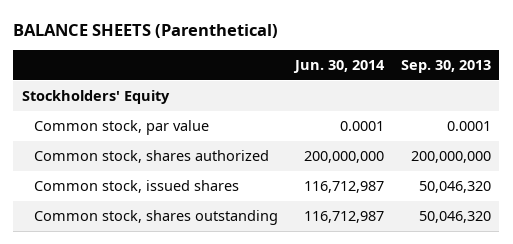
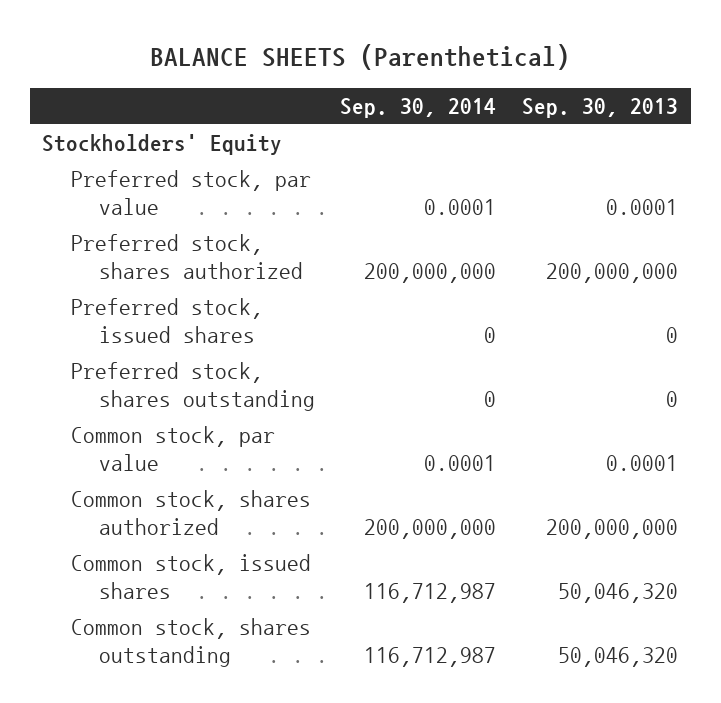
- | Jun. 30, 2014 | Sep. 30, 2013
+ | Sep. 30, 2014 | Sep. 30, 2013
+ Preferred stock, par value | 0.0001 | 0.0001
+ Preferred stock, shares authorized | 200,000,000 | 200,000,000
+ Preferred stock, issued shares | 0 | 0
+ Preferred stock, shares outstanding | 0 | 0

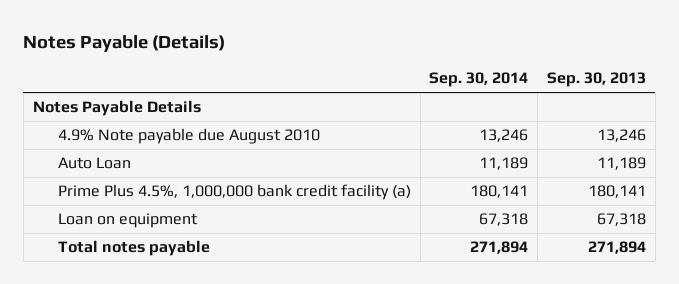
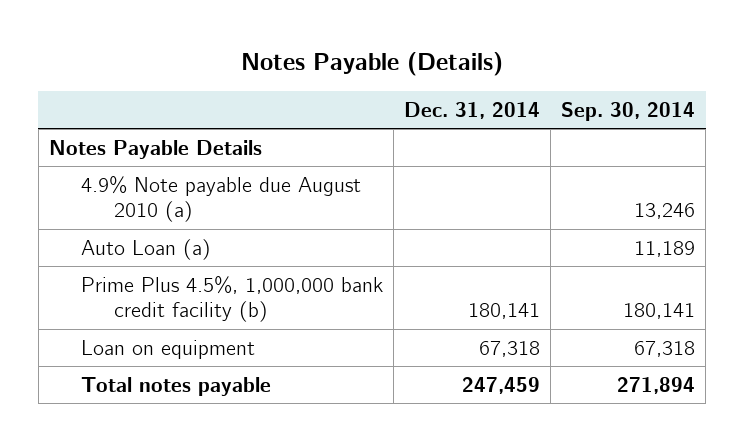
- | Sep. 30, 2014 | Sep. 30, 2013
+ | Dec. 31, 2014 | Sep. 30, 2014
- 4.9% Note payable due August 2010 | 13,246 | 13,246
- Auto Loan | 11,189 | 11,189
- Prime Plus 4.5%, 1,000,000 bank credit facility (a) | 180,141 | 180,141
+ 4.9% Note payable due August 2010 (a) | | 13,246
+ Auto Loan (a) | | 11,189
+ Prime Plus 4.5%, 1,000,000 bank credit facility (b) | 180,141 | 180,141

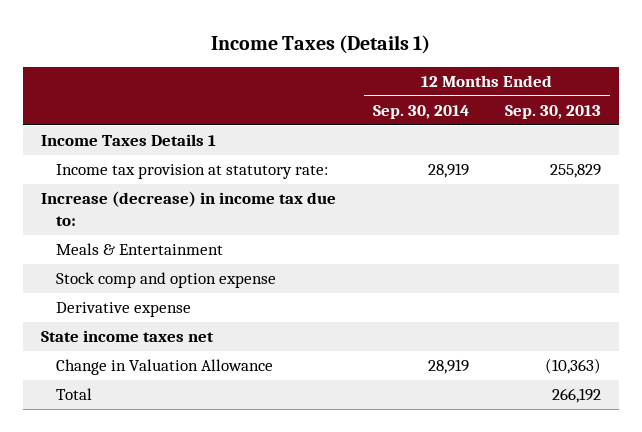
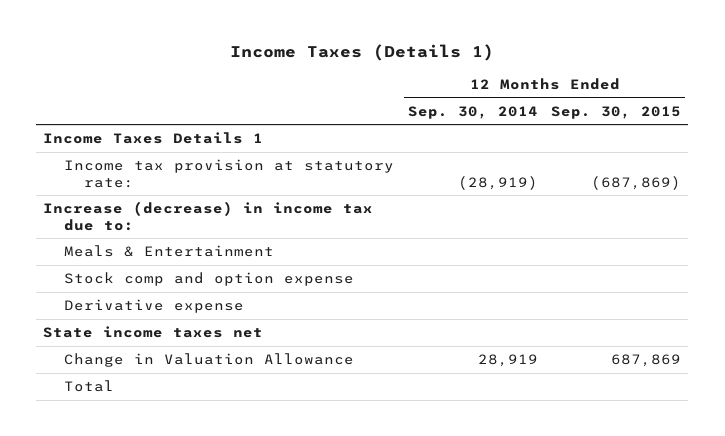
- | 12 Months Ended Sep. 30, 2014 | 12 Months Ended Sep. 30, 2013
+ | 12 Months Ended Sep. 30, 2014 | 12 Months Ended Sep. 30, 2015
- Income tax provision at statutory rate: | 28,919 | 255,829
+ Income tax provision at statutory rate: | (28,919) | (687,869)

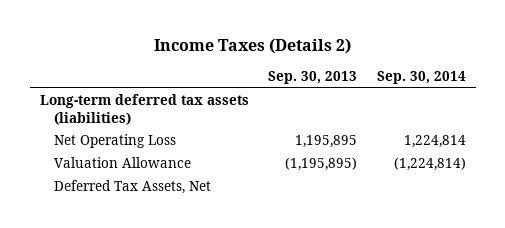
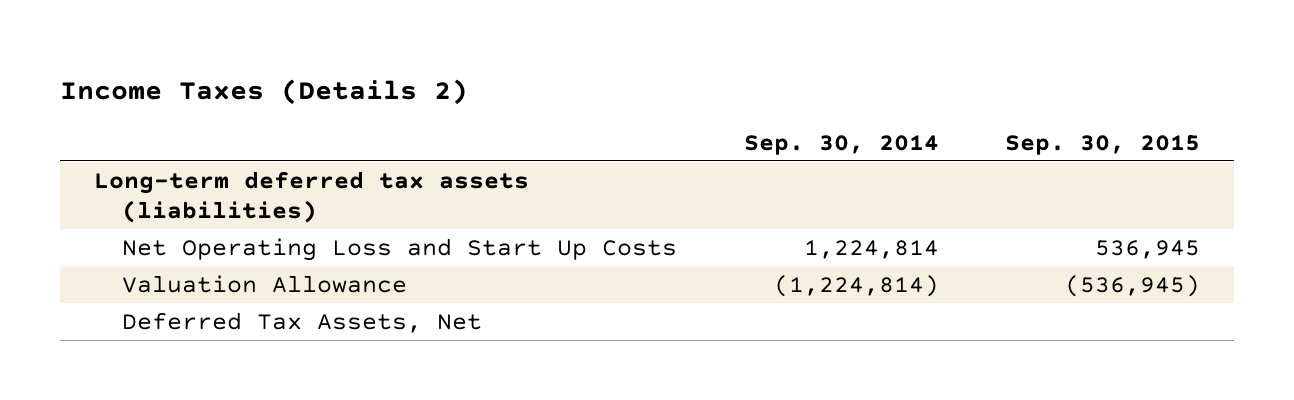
- | Sep. 30, 2013 | Sep. 30, 2014
+ | Sep. 30, 2014 | Sep. 30, 2015
- Net Operating Loss | 1,195,895 | 1,224,814
+ Net Operating Loss and Start Up Costs | 1,224,814 | 536,945

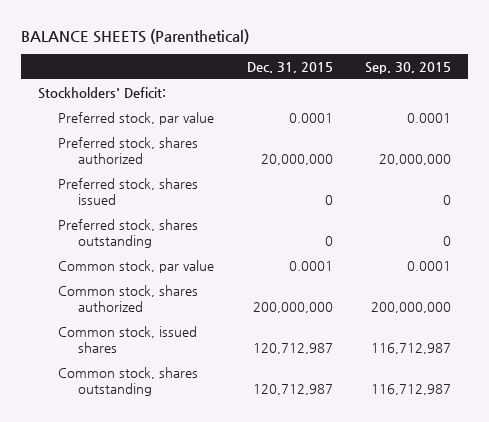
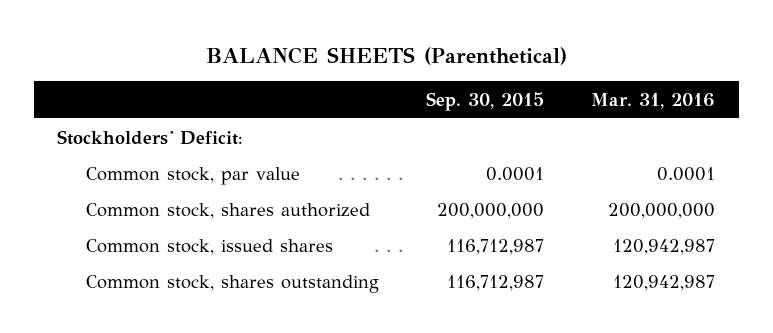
- | Dec. 31, 2015 | Sep. 30, 2015
+ | Sep. 30, 2015 | Mar. 31, 2016
- Preferred stock, par value | 0.0001 | 0.0001
- Preferred stock, shares authorized | 20,000,000 | 20,000,000
- Preferred stock, shares issued | 0 | 0
- Preferred stock, shares outstanding | 0 | 0

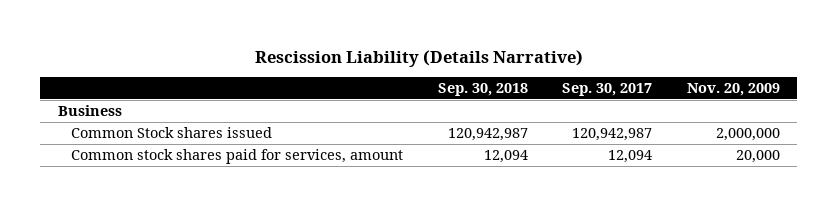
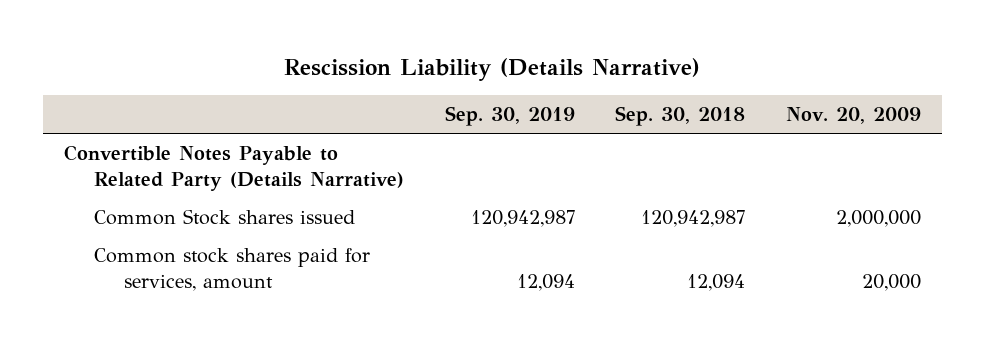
- | Sep. 30, 2018 | Sep. 30, 2017 | Nov. 20, 2009
+ | Sep. 30, 2019 | Sep. 30, 2018 | Nov. 20, 2009
- Business
+ Convertible Notes Payable to Related Party (Details Narrative)

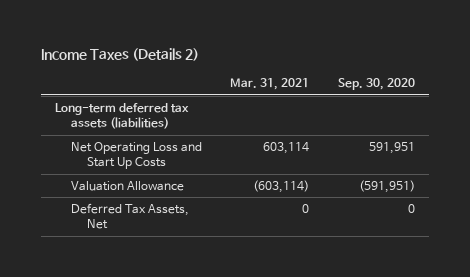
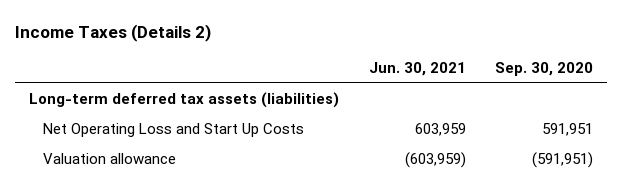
- | Mar. 31, 2021 | Sep. 30, 2020
+ | Jun. 30, 2021 | Sep. 30, 2020
- Valuation Allowance | (603,114) | (591,951)
- Deferred Tax Assets, Net | 0 | 0
+ Valuation allowance | (603,959) | (591,951)

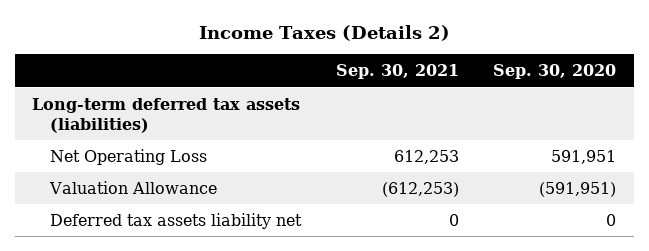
- | Jun. 30, 2021 | Sep. 30, 2020
+ | Sep. 30, 2021 | Sep. 30, 2020
- Net Operating Loss and Start Up Costs | 603,959 | 591,951
- Valuation allowance | (603,959) | (591,951)
+ Net Operating Loss | 612,253 | 591,951
+ Valuation Allowance | (612,253) | (591,951)
+ Deferred tax assets liability net | 0 | 0

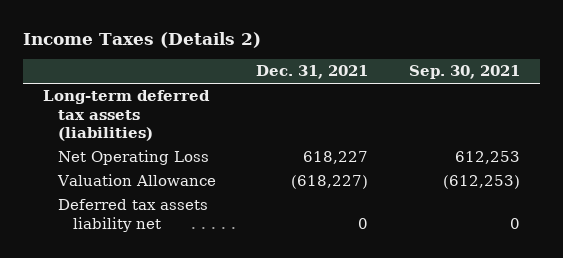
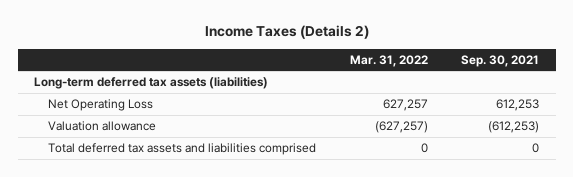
- | Dec. 31, 2021 | Sep. 30, 2021
+ | Mar. 31, 2022 | Sep. 30, 2021
- Valuation Allowance | (618,227) | (612,253)
- Deferred tax assets liability net | 0 | 0
+ Valuation allowance | (627,257) | (612,253)
+ Total deferred tax assets and liabilities comprised | 0 | 0

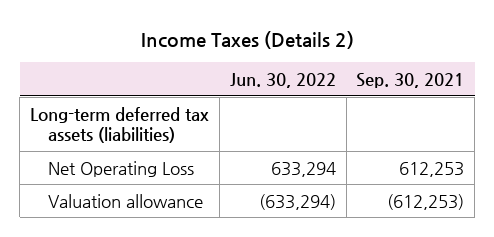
- | Mar. 31, 2022 | Sep. 30, 2021
+ | Jun. 30, 2022 | Sep. 30, 2021
- Total deferred tax assets and liabilities comprised | 0 | 0

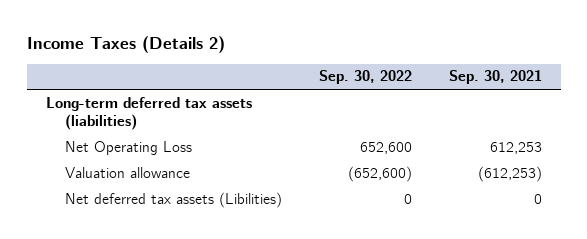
- | Jun. 30, 2022 | Sep. 30, 2021
+ | Sep. 30, 2022 | Sep. 30, 2021
+ Net deferred tax assets (Libilities) | 0 | 0

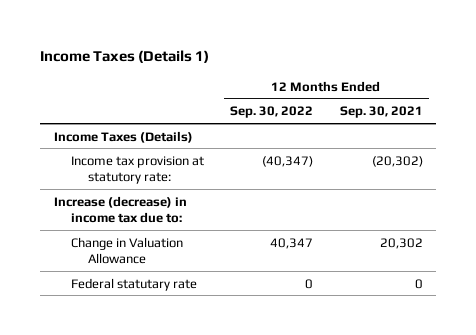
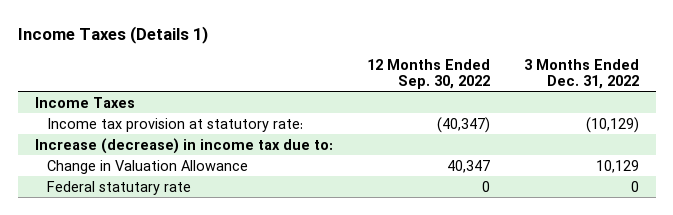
- | 12 Months Ended Sep. 30, 2022 | 12 Months Ended Sep. 30, 2021
+ | 12 Months Ended Sep. 30, 2022 | 3 Months Ended Dec. 31, 2022
- Income Taxes (Details)
+ Income Taxes

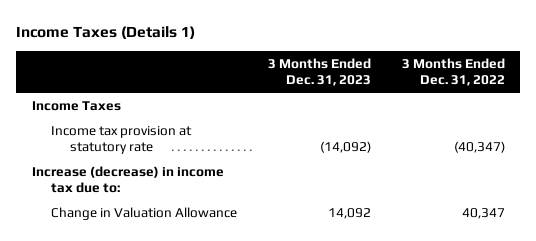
- | 12 Months Ended Sep. 30, 2022 | 3 Months Ended Dec. 31, 2022
+ | 3 Months Ended Dec. 31, 2023 | 3 Months Ended Dec. 31, 2022
- Income tax provision at statutory rate: | (40,347) | (10,129)
+ Income tax provision at statutory rate | (14,092) | (40,347)
- Change in Valuation Allowance | 40,347 | 10,129
- Federal statutary rate | 0 | 0
+ Change in Valuation Allowance | 14,092 | 40,347

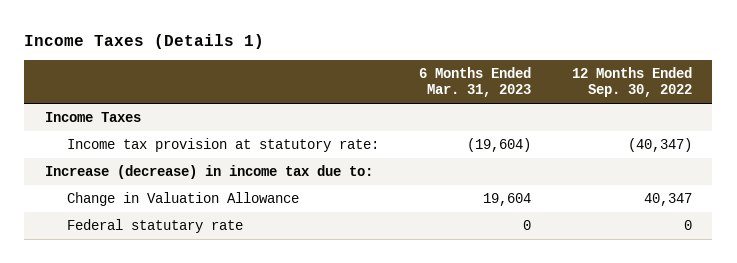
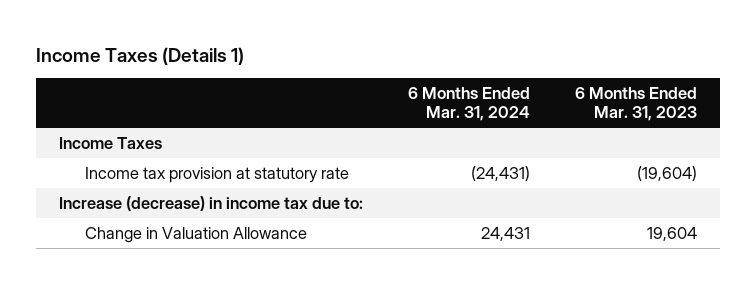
- | 6 Months Ended Mar. 31, 2023 | 12 Months Ended Sep. 30, 2022
+ | 6 Months Ended Mar. 31, 2024 | 6 Months Ended Mar. 31, 2023
- Income tax provision at statutory rate: | (19,604) | (40,347)
+ Income tax provision at statutory rate | (24,431) | (19,604)
- Federal statutary rate | 0 | 0

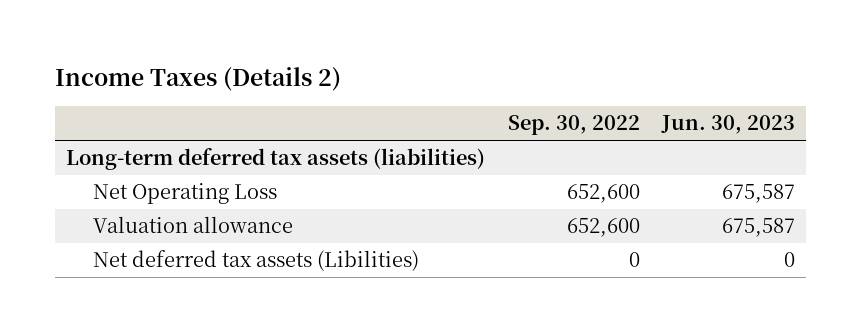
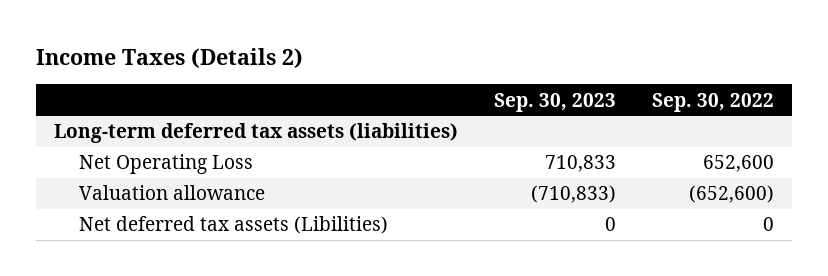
- | Sep. 30, 2022 | Jun. 30, 2023
+ | Sep. 30, 2023 | Sep. 30, 2022
- Valuation allowance | 652,600 | 675,587
+ Valuation allowance | (710,833) | (652,600)

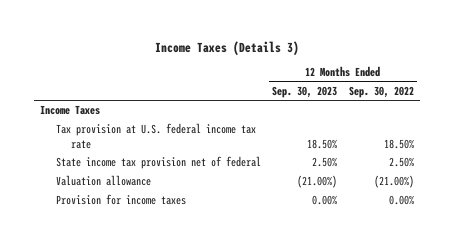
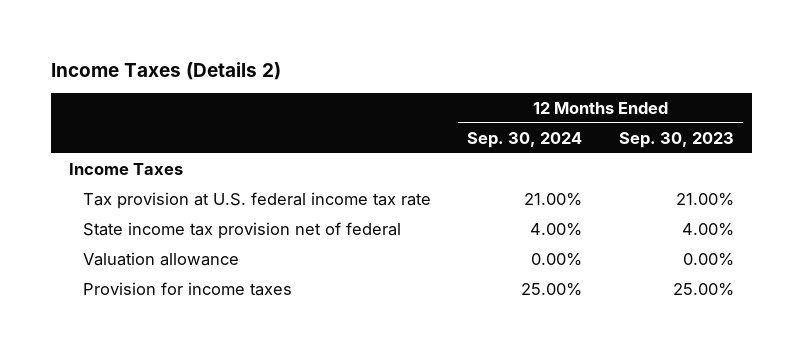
- Income Taxes (Details 3)
+ Income Taxes (Details 2)
- | 12 Months Ended Sep. 30, 2023 | 12 Months Ended Sep. 30, 2022
+ | 12 Months Ended Sep. 30, 2024 | 12 Months Ended Sep. 30, 2023
- Tax provision at U.S. federal income tax rate | 18.50% | 18.50%
- State income tax provision net of federal | 2.50% | 2.50%
- Valuation allowance | (21.00%) | (21.00%)
- Provision for income taxes | 0.00% | 0.00%
+ Tax provision at U.S. federal income tax rate | 21.00% | 21.00%
+ State income tax provision net of federal | 4.00% | 4.00%
+ Valuation allowance | 0.00% | 0.00%
+ Provision for income taxes | 25.00% | 25.00%

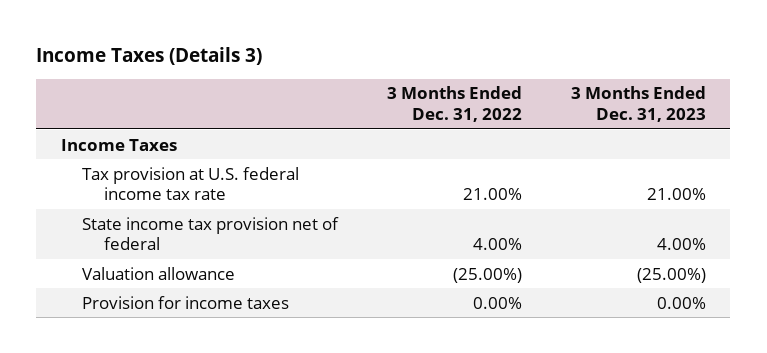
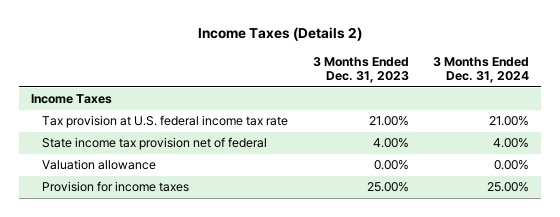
- Income Taxes (Details 3)
+ Income Taxes (Details 2)
- | 3 Months Ended Dec. 31, 2022 | 3 Months Ended Dec. 31, 2023
+ | 3 Months Ended Dec. 31, 2023 | 3 Months Ended Dec. 31, 2024
- Valuation allowance | (25.00%) | (25.00%)
- Provision for income taxes | 0.00% | 0.00%
+ Valuation allowance | 0.00% | 0.00%
+ Provision for income taxes | 25.00% | 25.00%

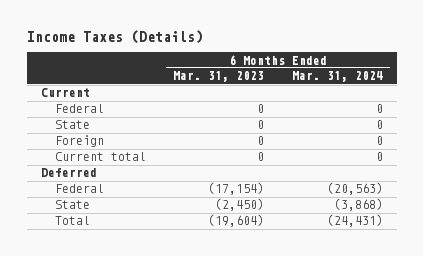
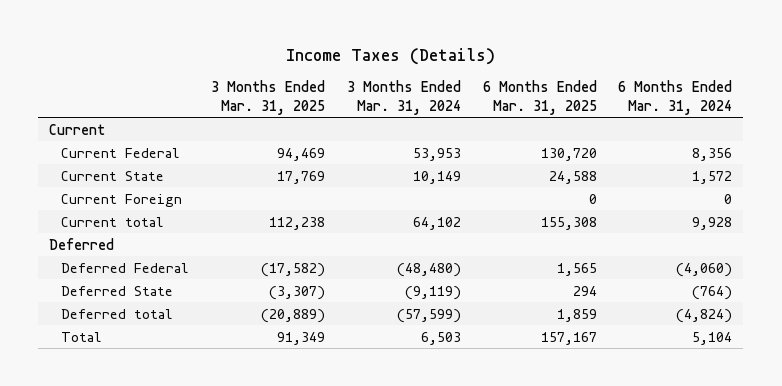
- | 6 Months Ended Mar. 31, 2023 | 6 Months Ended Mar. 31, 2024
+ | 3 Months Ended Mar. 31, 2025 | 3 Months Ended Mar. 31, 2024 | 6 Months Ended Mar. 31, 2025 | 6 Months Ended Mar. 31, 2024
- Federal | 0 | 0
- State | 0 | 0
- Foreign | 0 | 0
- Current total | 0 | 0
+ Current Federal | 94,469 | 53,953 | 130,720 | 8,356
+ Current State | 17,769 | 10,149 | 24,588 | 1,572
+ Current Foreign | | | 0 | 0
+ Current total | 112,238 | 64,102 | 155,308 | 9,928
- Federal | (17,154) | (20,563)
- State | (2,450) | (3,868)
- Total | (19,604) | (24,431)
+ Deferred Federal | (17,582) | (48,480) | 1,565 | (4,060)
+ Deferred State | (3,307) | (9,119) | 294 | (764)
+ Deferred total | (20,889) | (57,599) | 1,859 | (4,824)
+ Total | 91,349 | 6,503 | 157,167 | 5,104

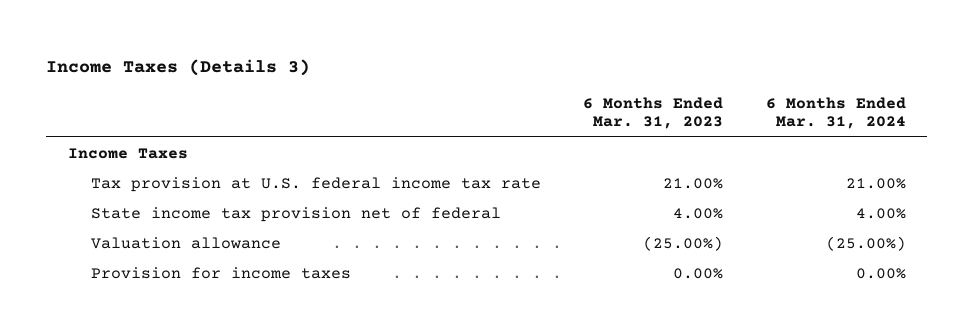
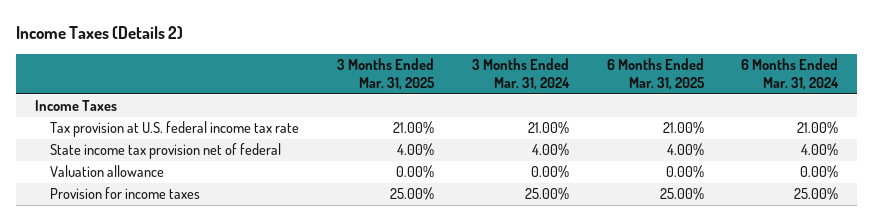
- Income Taxes (Details 3)
+ Income Taxes (Details 2)
- | 6 Months Ended Mar. 31, 2023 | 6 Months Ended Mar. 31, 2024
+ | 3 Months Ended Mar. 31, 2025 | 3 Months Ended Mar. 31, 2024 | 6 Months Ended Mar. 31, 2025 | 6 Months Ended Mar. 31, 2024
- Valuation allowance | (25.00%) | (25.00%)
- Provision for income taxes | 0.00% | 0.00%
+ Valuation allowance | 0.00% | 0.00% | 0.00% | 0.00%
+ Provision for income taxes | 25.00% | 25.00% | 25.00% | 25.00%

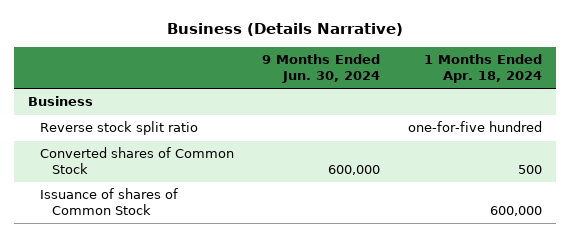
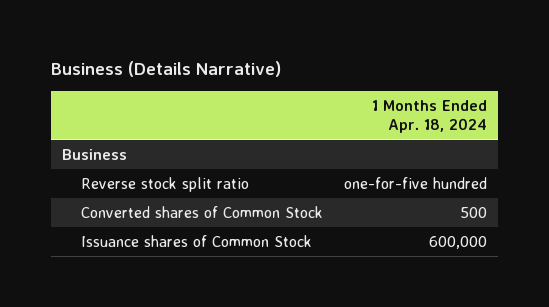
- | 9 Months Ended Jun. 30, 2024 | 1 Months Ended Apr. 18, 2024
+ | 1 Months Ended Apr. 18, 2024
- Issuance of shares of Common Stock | | 600,000
+ Issuance shares of Common Stock | 600,000

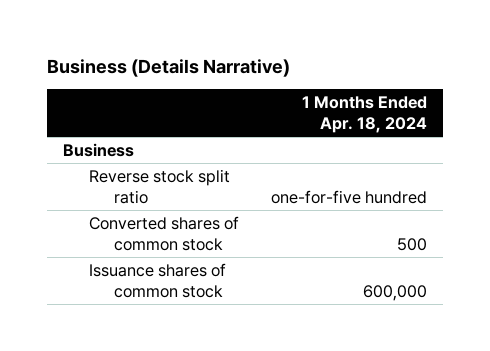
- Converted shares of Common Stock | 500
- Issuance shares of Common Stock | 600,000
+ Converted shares of common stock | 500
+ Issuance shares of common stock | 600,000

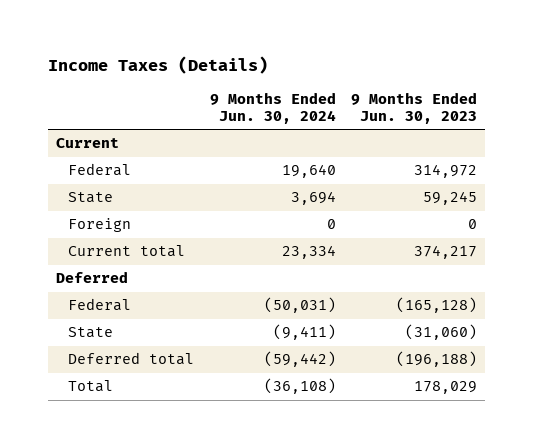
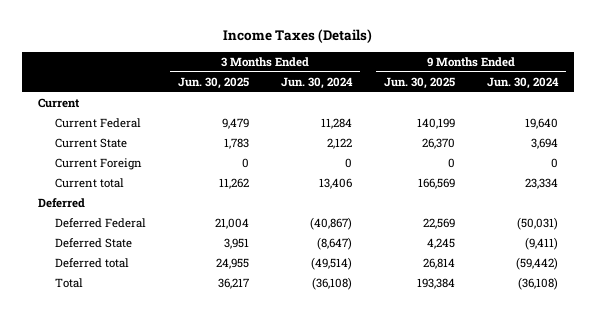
- | 9 Months Ended Jun. 30, 2024 | 9 Months Ended Jun. 30, 2023
+ | 3 Months Ended Jun. 30, 2025 | 3 Months Ended Jun. 30, 2024 | 9 Months Ended Jun. 30, 2025 | 9 Months Ended Jun. 30, 2024
- Federal | 19,640 | 314,972
- State | 3,694 | 59,245
- Foreign | 0 | 0
+ Current Federal | 9,479 | 11,284 | 140,199 | 19,640
+ Current State | 1,783 | 2,122 | 26,370 | 3,694
+ Current Foreign | 0 | 0 | 0 | 0
- Federal | (50,031) | (165,128)
- State | (9,411) | (31,060)
+ Deferred Federal | 21,004 | (40,867) | 22,569 | (50,031)
+ Deferred State | 3,951 | (8,647) | 4,245 | (9,411)

